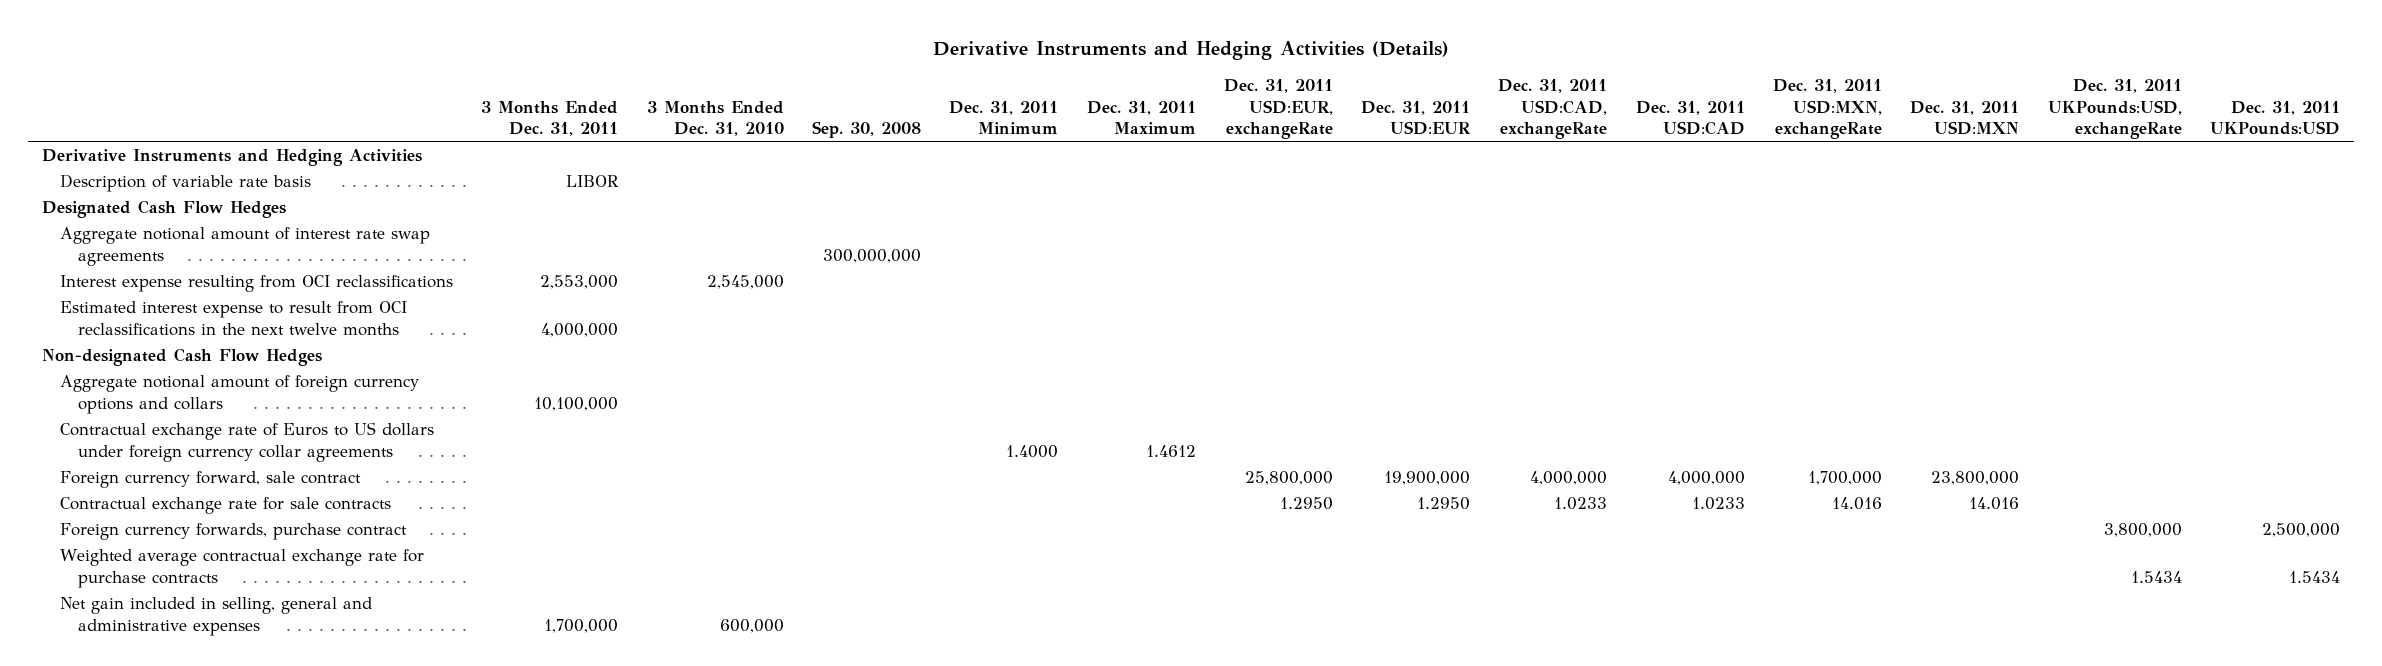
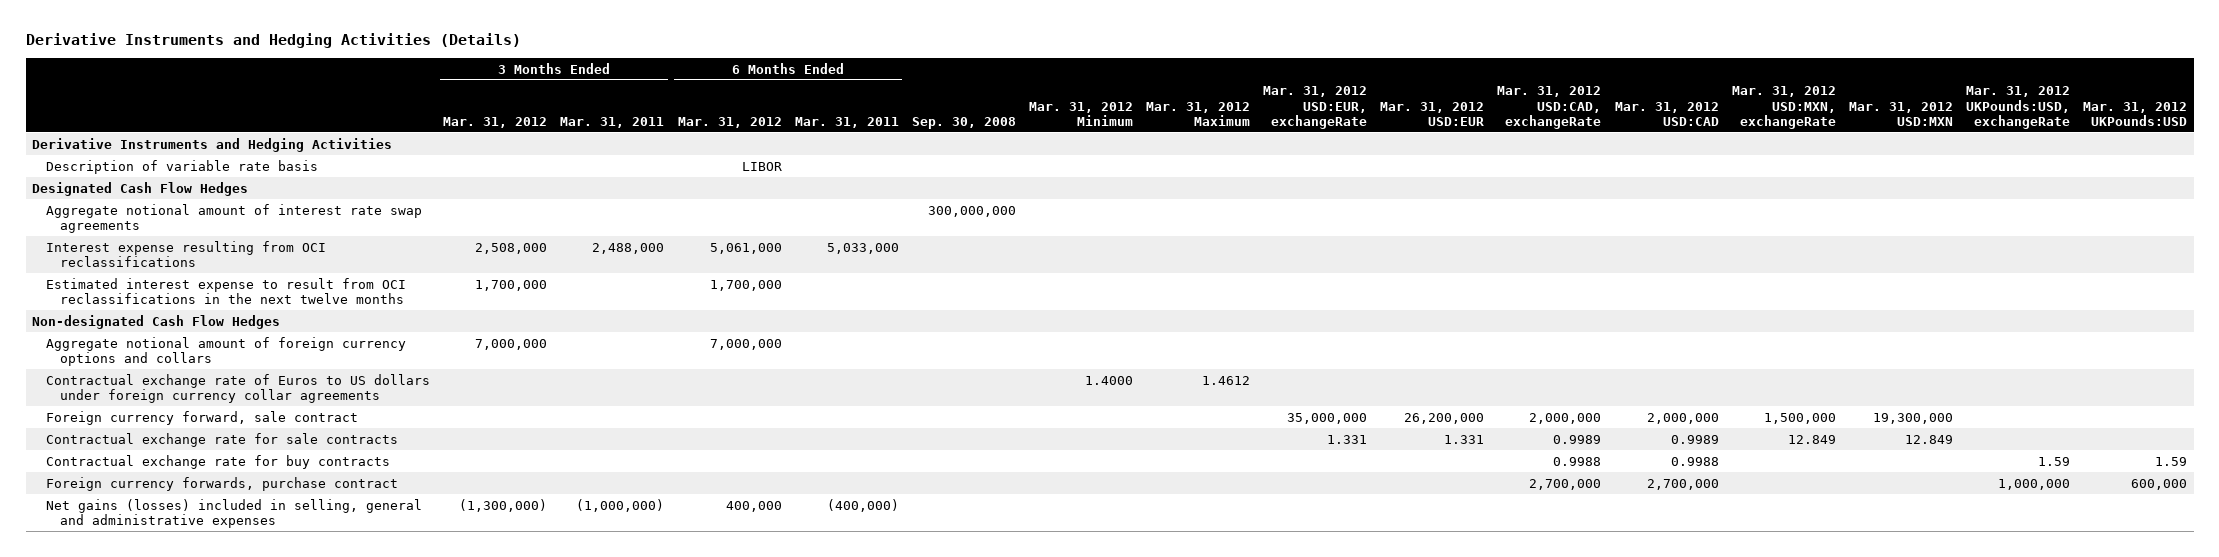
- | 3 Months Ended Dec. 31, 2011 | 3 Months Ended Dec. 31, 2010 | Sep. 30, 2008 | Dec. 31, 2011 Minimum | Dec. 31, 2011 Maximum | Dec. 31, 2011 USD:EUR, exchangeRate | Dec. 31, 2011 USD:EUR | Dec. 31, 2011 USD:CAD, exchangeRate | Dec. 31, 2011 USD:CAD | Dec. 31, 2011 USD:MXN, exchangeRate | Dec. 31, 2011 USD:MXN | Dec. 31, 2011 UKPounds:USD, exchangeRate | Dec. 31, 2011 UKPounds:USD
+ | 3 Months Ended Mar. 31, 2012 | 3 Months Ended Mar. 31, 2011 | 6 Months Ended Mar. 31, 2012 | 6 Months Ended Mar. 31, 2011 | Sep. 30, 2008 | Mar. 31, 2012 Minimum | Mar. 31, 2012 Maximum | Mar. 31, 2012 USD:EUR, exchangeRate | Mar. 31, 2012 USD:EUR | Mar. 31, 2012 USD:CAD, exchangeRate | Mar. 31, 2012 USD:CAD | Mar. 31, 2012 USD:MXN, exchangeRate | Mar. 31, 2012 USD:MXN | Mar. 31, 2012 UKPounds:USD, exchangeRate | Mar. 31, 2012 UKPounds:USD
+ Contractual exchange rate for buy contracts | | | | | | | | | | 0.9988 | 0.9988 | | | 1.59 | 1.59
- Weighted average contractual exchange rate for purchase contracts | | | | | | | | | | | | 1.5434 | 1.5434
- Net gain included in selling, general and administrative expenses | 1,700,000 | 600,000 | | | | | | | | | | |
+ Net gains (losses) included in selling, general and administrative expenses | (1,300,000) | (1,000,000) | 400,000 | (400,000) | | | | | | | | | | |

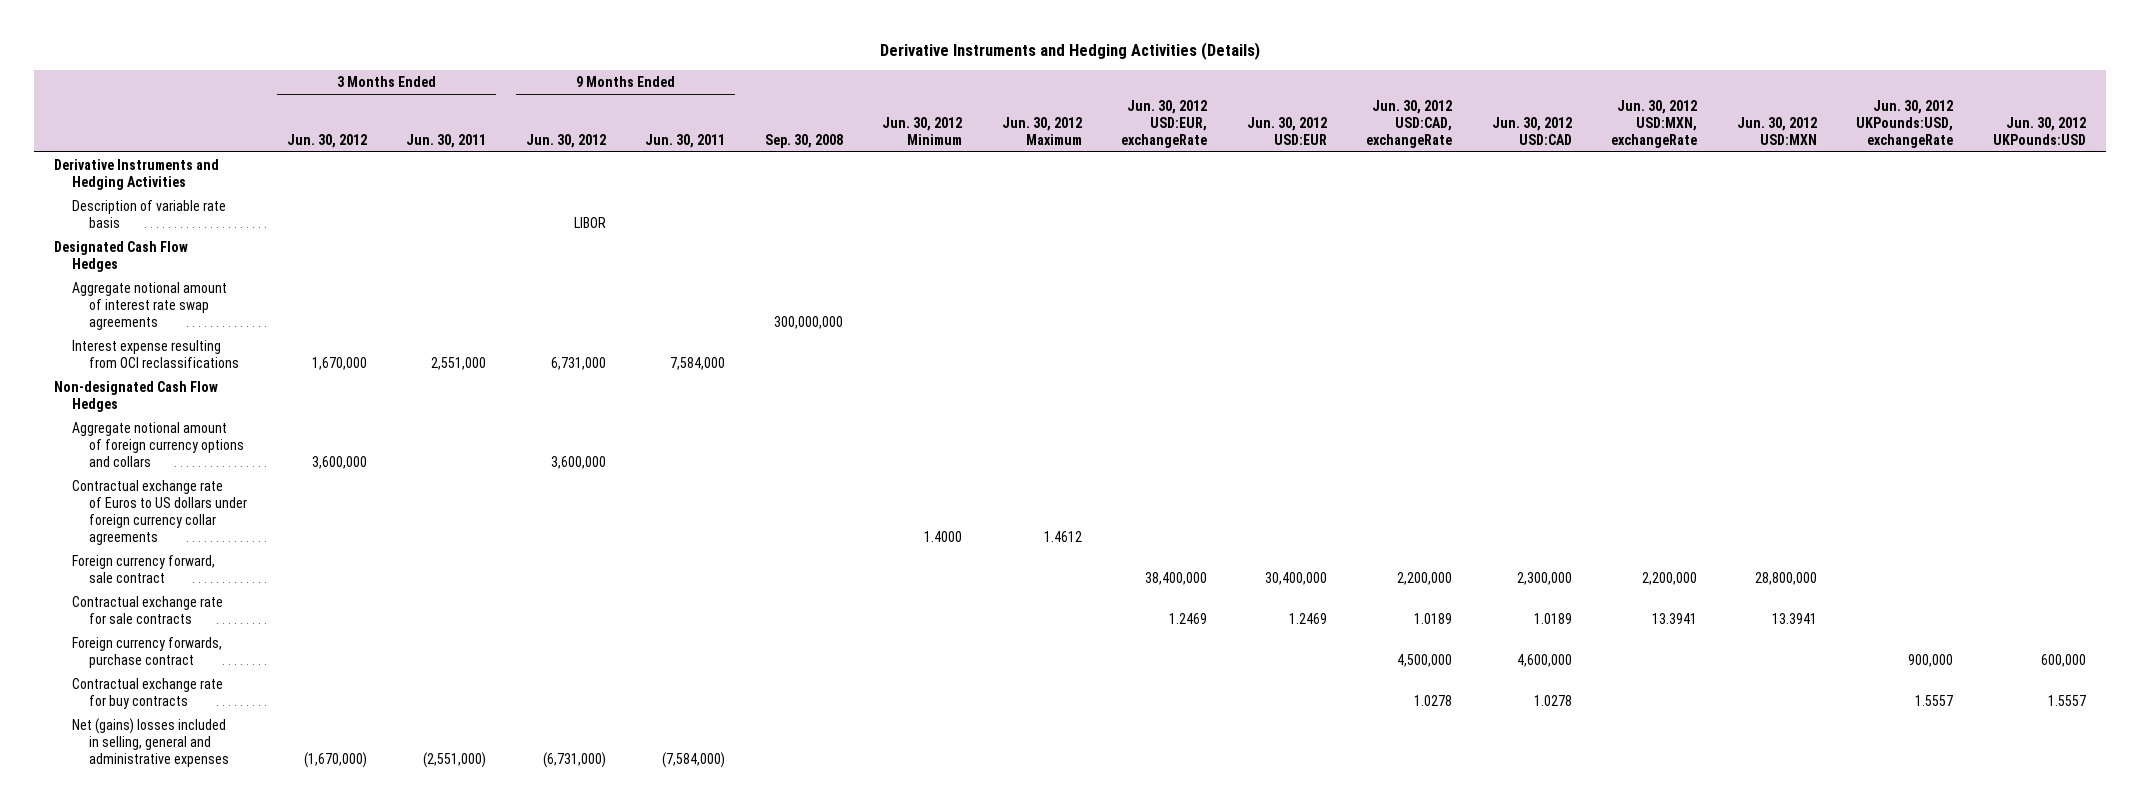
- | 3 Months Ended Mar. 31, 2012 | 3 Months Ended Mar. 31, 2011 | 6 Months Ended Mar. 31, 2012 | 6 Months Ended Mar. 31, 2011 | Sep. 30, 2008 | Mar. 31, 2012 Minimum | Mar. 31, 2012 Maximum | Mar. 31, 2012 USD:EUR, exchangeRate | Mar. 31, 2012 USD:EUR | Mar. 31, 2012 USD:CAD, exchangeRate | Mar. 31, 2012 USD:CAD | Mar. 31, 2012 USD:MXN, exchangeRate | Mar. 31, 2012 USD:MXN | Mar. 31, 2012 UKPounds:USD, exchangeRate | Mar. 31, 2012 UKPounds:USD
+ | 3 Months Ended Jun. 30, 2012 | 3 Months Ended Jun. 30, 2011 | 9 Months Ended Jun. 30, 2012 | 9 Months Ended Jun. 30, 2011 | Sep. 30, 2008 | Jun. 30, 2012 Minimum | Jun. 30, 2012 Maximum | Jun. 30, 2012 USD:EUR, exchangeRate | Jun. 30, 2012 USD:EUR | Jun. 30, 2012 USD:CAD, exchangeRate | Jun. 30, 2012 USD:CAD | Jun. 30, 2012 USD:MXN, exchangeRate | Jun. 30, 2012 USD:MXN | Jun. 30, 2012 UKPounds:USD, exchangeRate | Jun. 30, 2012 UKPounds:USD
- Estimated interest expense to result from OCI reclassifications in the next twelve months | 1,700,000 | | 1,700,000 | | | | | | | | | | | |
- Net gains (losses) included in selling, general and administrative expenses | (1,300,000) | (1,000,000) | 400,000 | (400,000) | | | | | | | | | | |
moved down: Contractual exchange rate for buy contracts | | | | | | | | | | 1.0278 | 1.0278 | | | 1.5557 | 1.5557
+ Net (gains) losses included in selling, general and administrative expenses | (1,670,000) | (2,551,000) | (6,731,000) | (7,584,000) | | | | | | | | | | |

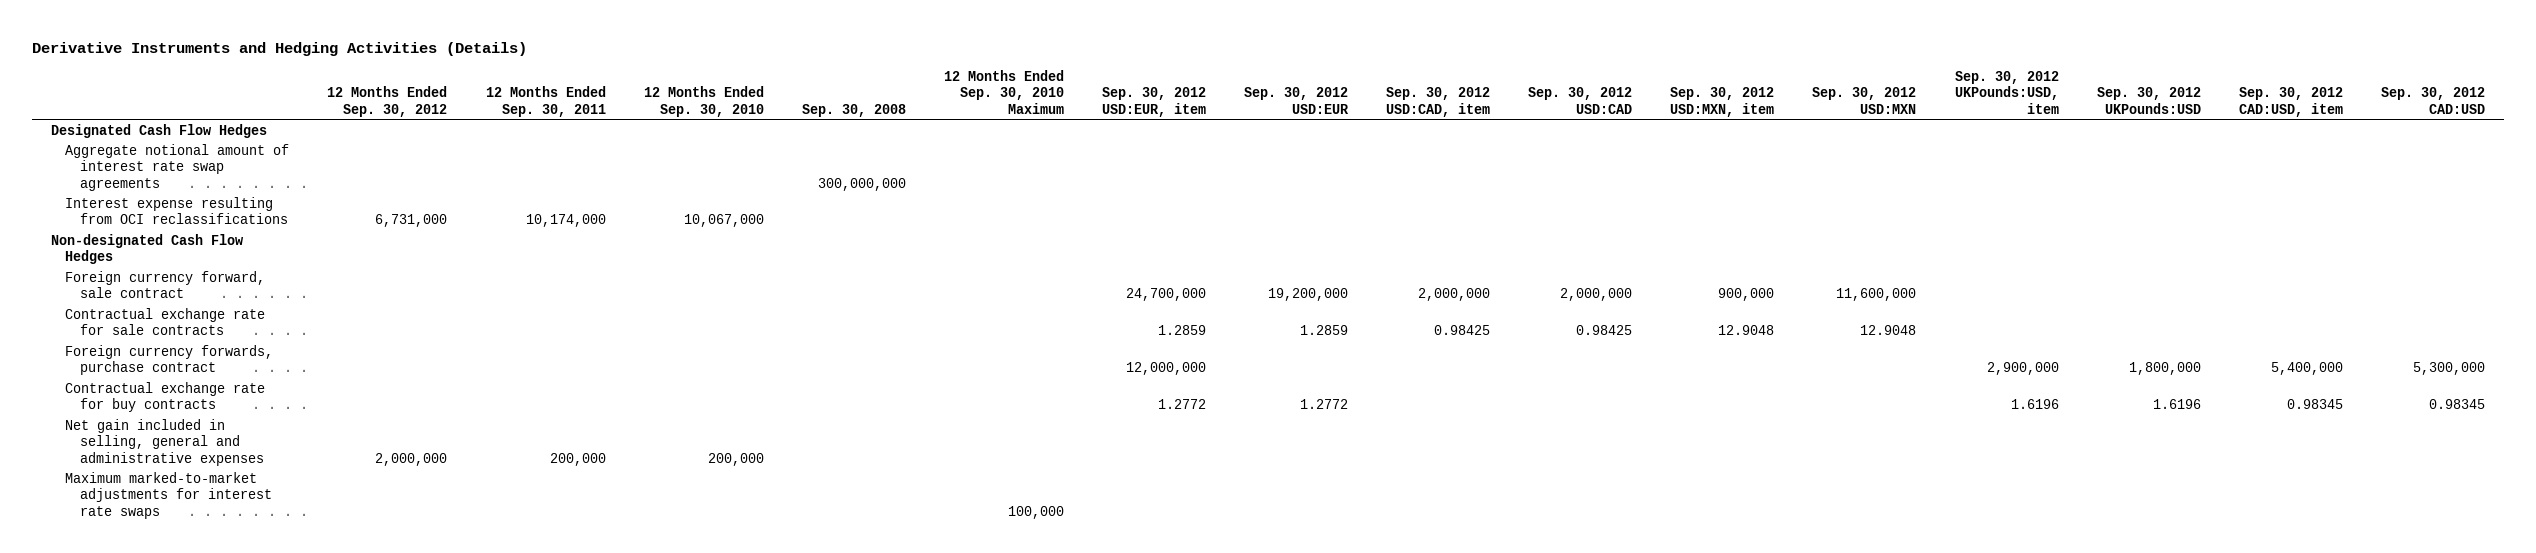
- | 3 Months Ended Jun. 30, 2012 | 3 Months Ended Jun. 30, 2011 | 9 Months Ended Jun. 30, 2012 | 9 Months Ended Jun. 30, 2011 | Sep. 30, 2008 | Jun. 30, 2012 Minimum | Jun. 30, 2012 Maximum | Jun. 30, 2012 USD:EUR, exchangeRate | Jun. 30, 2012 USD:EUR | Jun. 30, 2012 USD:CAD, exchangeRate | Jun. 30, 2012 USD:CAD | Jun. 30, 2012 USD:MXN, exchangeRate | Jun. 30, 2012 USD:MXN | Jun. 30, 2012 UKPounds:USD, exchangeRate | Jun. 30, 2012 UKPounds:USD
+ | 12 Months Ended Sep. 30, 2012 | 12 Months Ended Sep. 30, 2011 | 12 Months Ended Sep. 30, 2010 | Sep. 30, 2008 | 12 Months Ended Sep. 30, 2010 Maximum | Sep. 30, 2012 USD:EUR, item | Sep. 30, 2012 USD:EUR | Sep. 30, 2012 USD:CAD, item | Sep. 30, 2012 USD:CAD | Sep. 30, 2012 USD:MXN, item | Sep. 30, 2012 USD:MXN | Sep. 30, 2012 UKPounds:USD, item | Sep. 30, 2012 UKPounds:USD | Sep. 30, 2012 CAD:USD, item | Sep. 30, 2012 CAD:USD
- Derivative Instruments and Hedging Activities
- Description of variable rate basis | | | LIBOR | | | | | | | | | | | |
- Aggregate notional amount of foreign currency options and collars | 3,600,000 | | 3,600,000 | | | | | | | | | | | |
- Contractual exchange rate of Euros to US dollars under foreign currency collar agreements | | | | | | 1.4000 | 1.4612 | | | | | | | |
- Net (gains) losses included in selling, general and administrative expenses | (1,670,000) | (2,551,000) | (6,731,000) | (7,584,000) | | | | | | | | | | |
+ Net gain included in selling, general and administrative expenses | 2,000,000 | 200,000 | 200,000 | | | | | | | | | | | |
+ Maximum marked-to-market adjustments for interest rate swaps | | | | | 100,000 | | | | | | | | | |

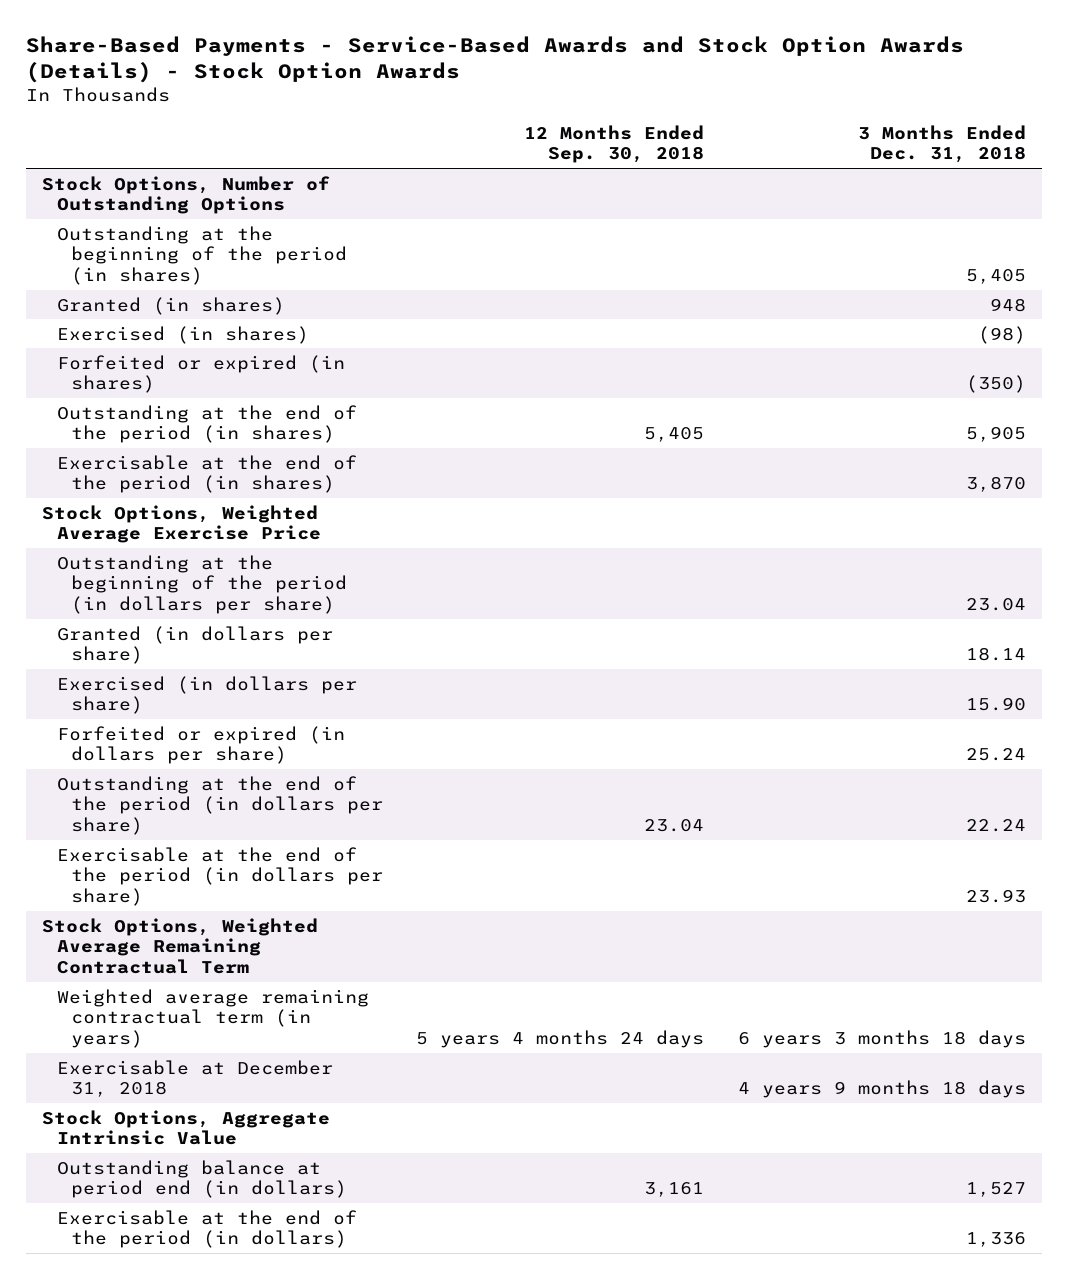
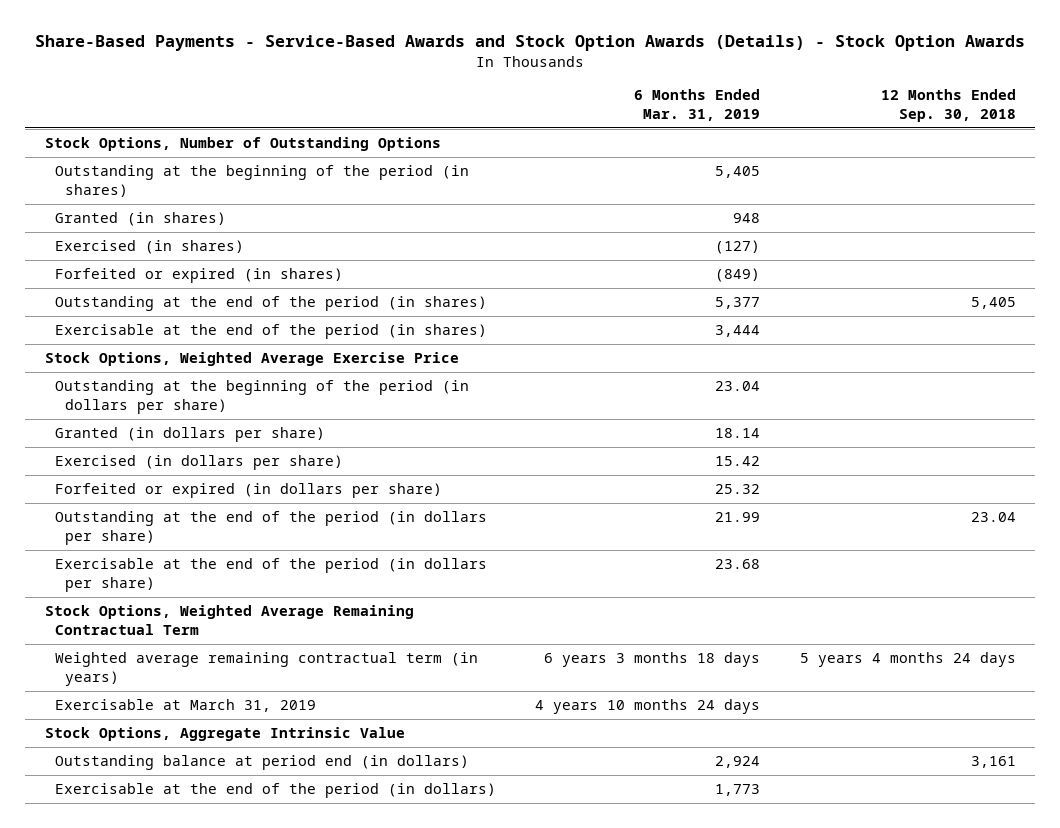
- | 12 Months Ended Sep. 30, 2018 | 3 Months Ended Dec. 31, 2018
+ | 6 Months Ended Mar. 31, 2019 | 12 Months Ended Sep. 30, 2018
- Exercisable at December 31, 2018 | | 4 years 9 months 18 days
+ Exercisable at March 31, 2019 | 4 years 10 months 24 days |

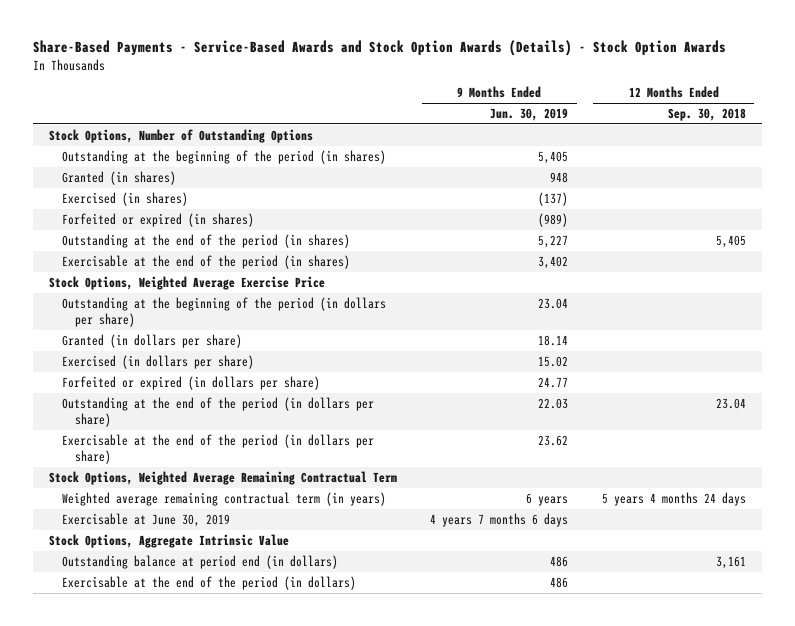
- | 6 Months Ended Mar. 31, 2019 | 12 Months Ended Sep. 30, 2018
+ | 9 Months Ended Jun. 30, 2019 | 12 Months Ended Sep. 30, 2018
- Exercisable at March 31, 2019 | 4 years 10 months 24 days |
+ Exercisable at June 30, 2019 | 4 years 7 months 6 days |

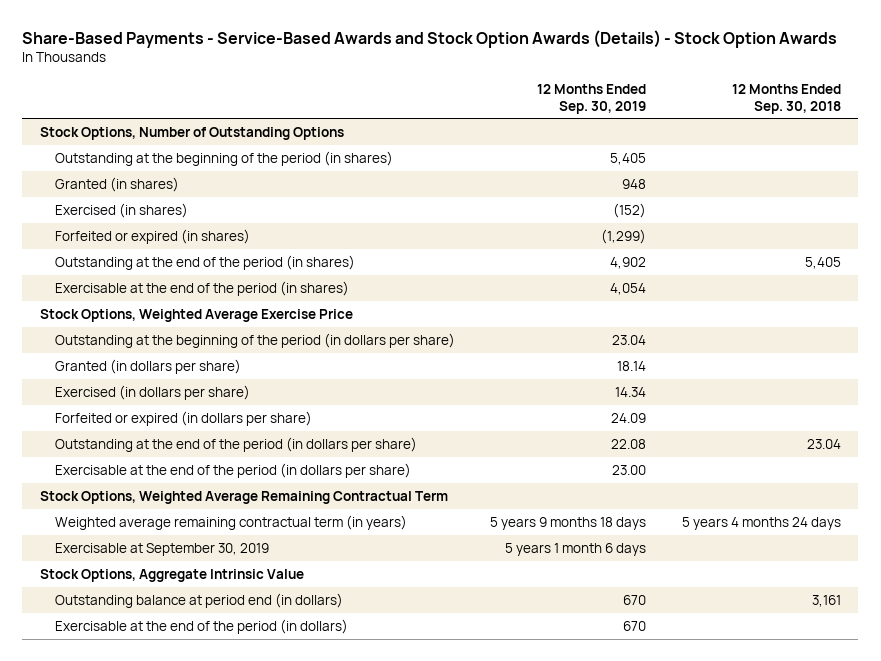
- | 9 Months Ended Jun. 30, 2019 | 12 Months Ended Sep. 30, 2018
+ | 12 Months Ended Sep. 30, 2019 | 12 Months Ended Sep. 30, 2018
- Exercisable at June 30, 2019 | 4 years 7 months 6 days |
+ Exercisable at September 30, 2019 | 5 years 1 month 6 days |

